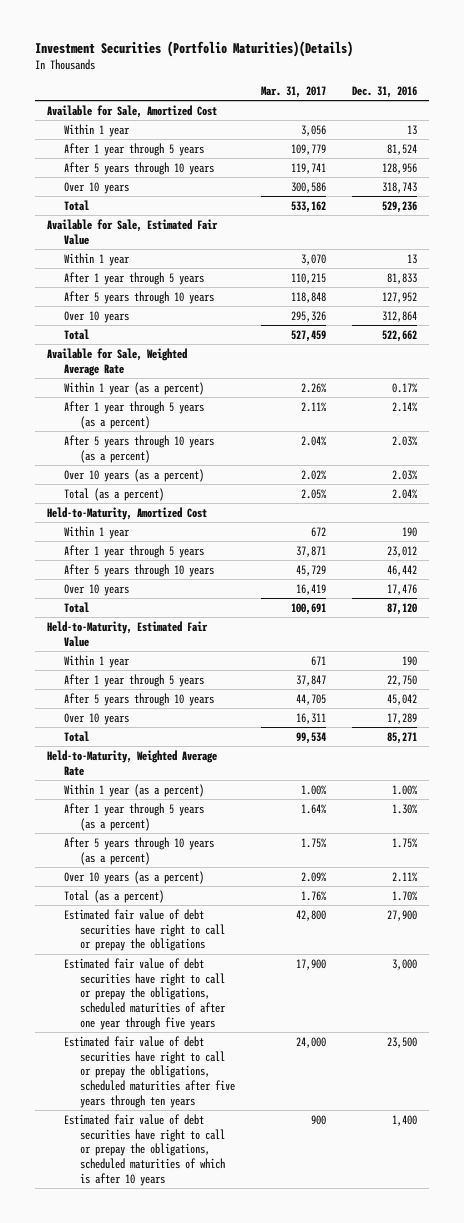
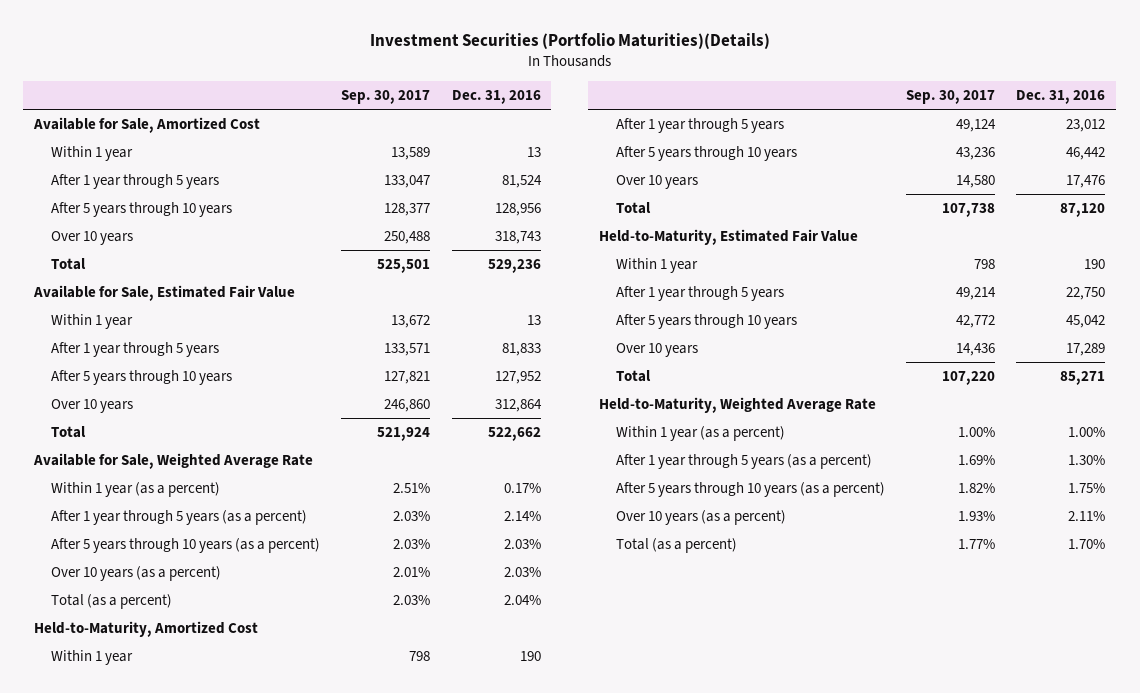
- | Mar. 31, 2017 | Dec. 31, 2016
+ | Sep. 30, 2017 | Dec. 31, 2016
- Estimated fair value of debt securities have right to call or prepay the obligations | 42,800 | 27,900
- Estimated fair value of debt securities have right to call or prepay the obligations, scheduled maturities of after one year through five years | 17,900 | 3,000
- Estimated fair value of debt securities have right to call or prepay the obligations, scheduled maturities after five years through ten years | 24,000 | 23,500
- Estimated fair value of debt securities have right to call or prepay the obligations, scheduled maturities of which is after 10 years | 900 | 1,400

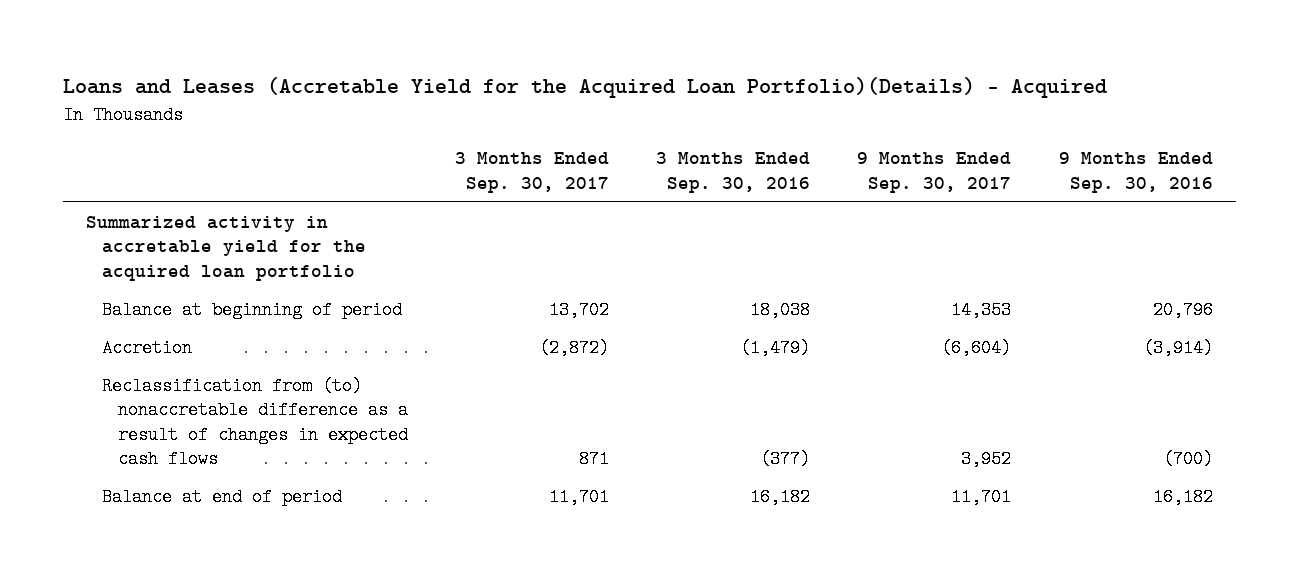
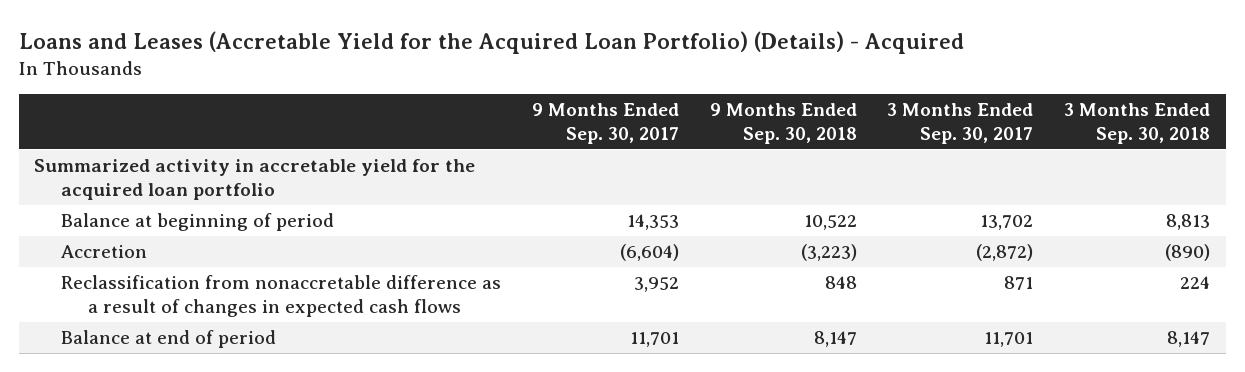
- Loans and Leases (Accretable Yield for the Acquired Loan Portfolio)(Details) - Acquired
+ Loans and Leases (Accretable Yield for the Acquired Loan Portfolio) (Details) - Acquired
- | 3 Months Ended Sep. 30, 2017 | 3 Months Ended Sep. 30, 2016 | 9 Months Ended Sep. 30, 2017 | 9 Months Ended Sep. 30, 2016
+ | 9 Months Ended Sep. 30, 2017 | 9 Months Ended Sep. 30, 2018 | 3 Months Ended Sep. 30, 2017 | 3 Months Ended Sep. 30, 2018
- Reclassification from (to) nonaccretable difference as a result of changes in expected cash flows | 871 | (377) | 3,952 | (700)
+ Reclassification from nonaccretable difference as a result of changes in expected cash flows | 3,952 | 848 | 871 | 224

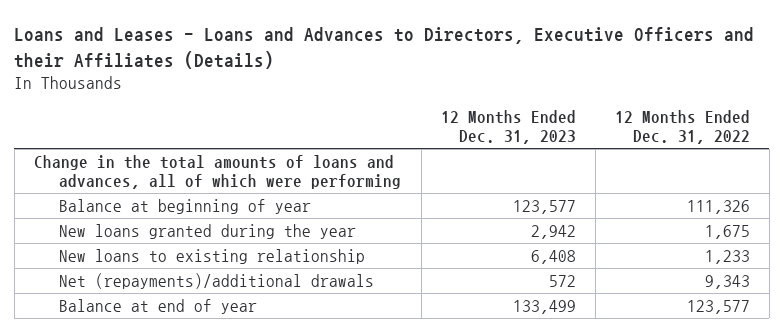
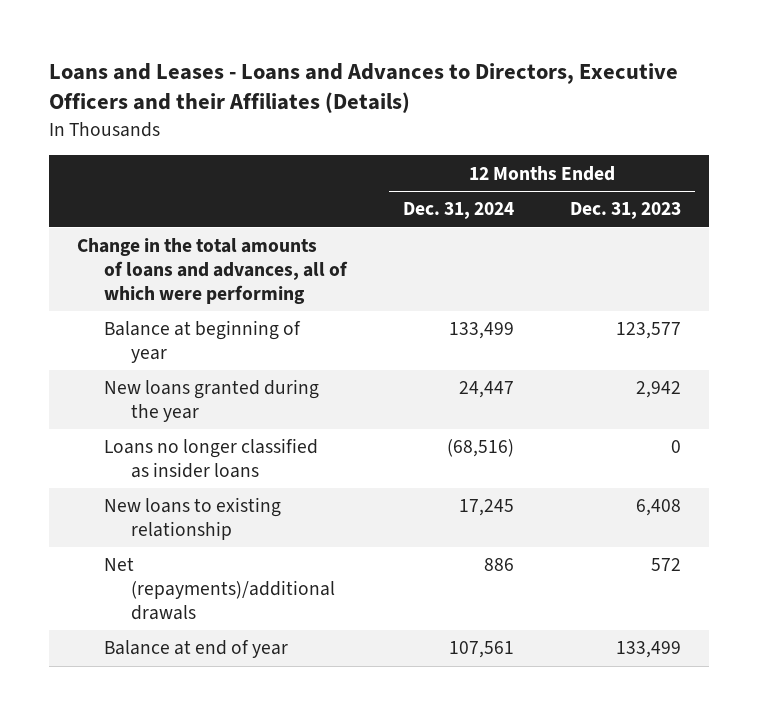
- | 12 Months Ended Dec. 31, 2023 | 12 Months Ended Dec. 31, 2022
+ | 12 Months Ended Dec. 31, 2024 | 12 Months Ended Dec. 31, 2023
+ Loans no longer classified as insider loans | (68,516) | 0

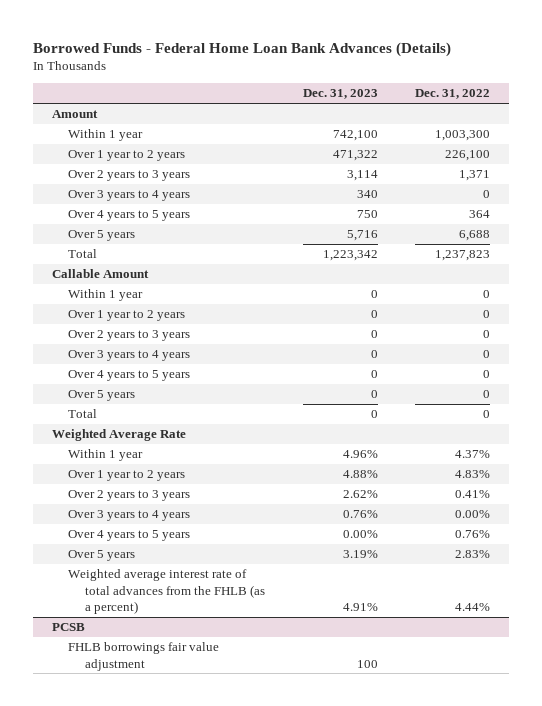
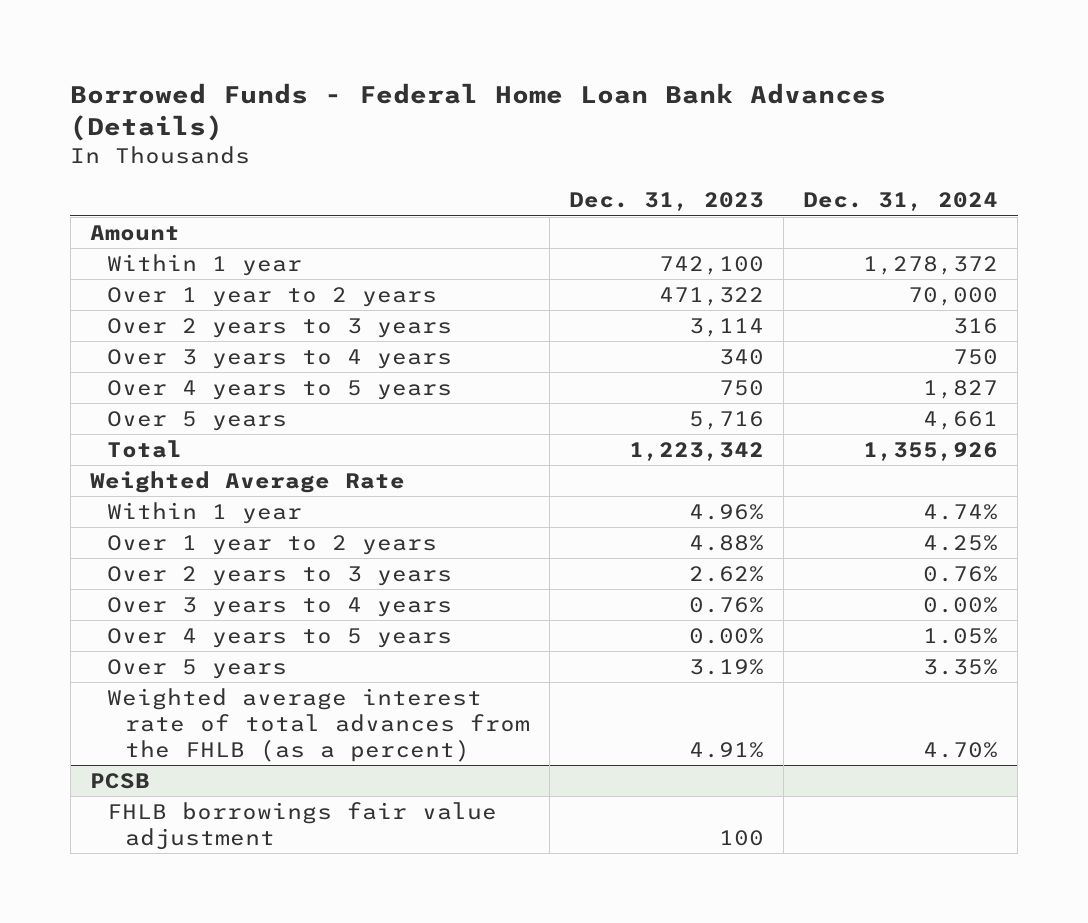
- | Dec. 31, 2023 | Dec. 31, 2022
+ | Dec. 31, 2023 | Dec. 31, 2024
- Callable Amount
- Within 1 year | 0 | 0
- Over 1 year to 2 years | 0 | 0
- Over 2 years to 3 years | 0 | 0
- Over 3 years to 4 years | 0 | 0
- Over 4 years to 5 years | 0 | 0
- Over 5 years | 0 | 0
- Total | 0 | 0

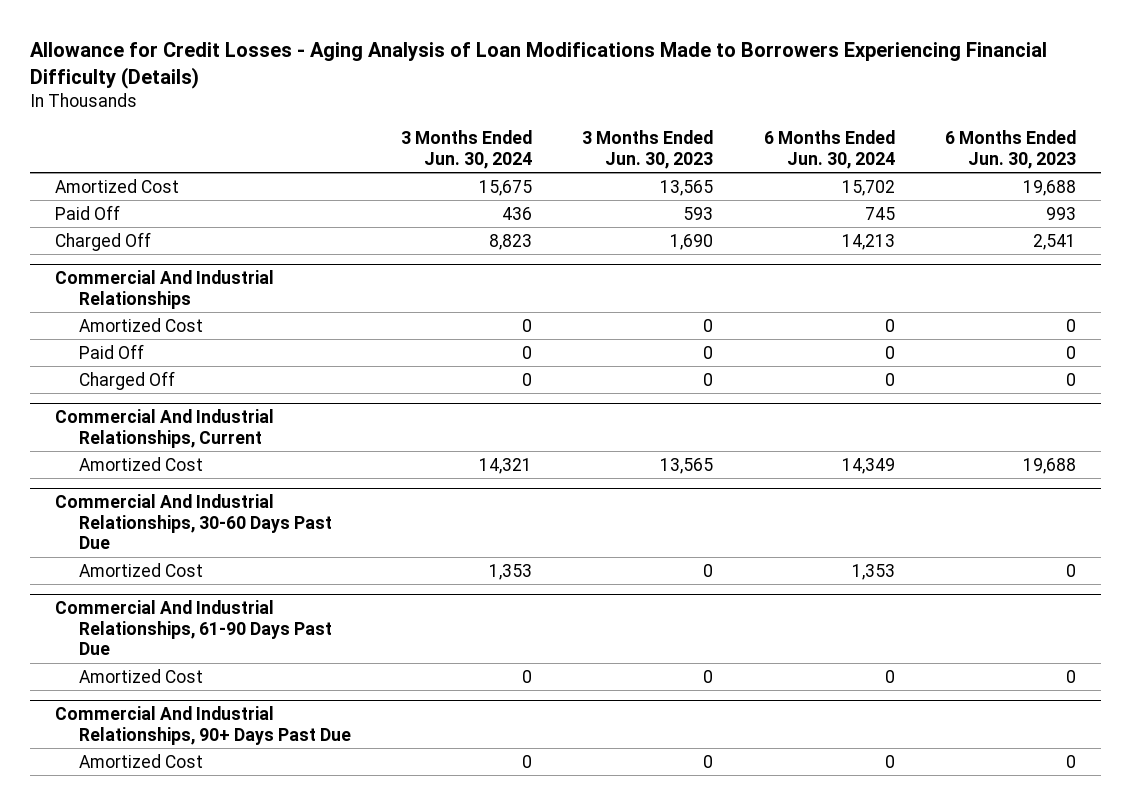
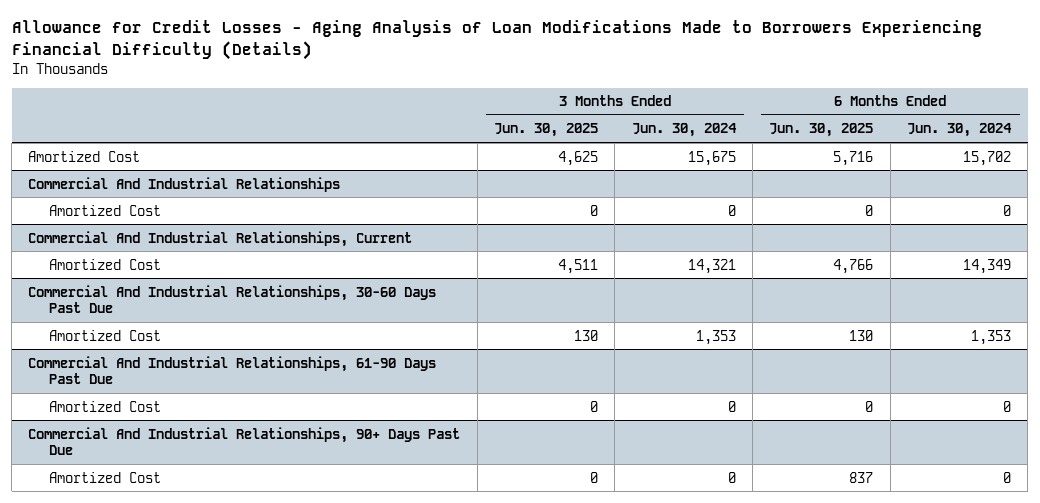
- | 3 Months Ended Jun. 30, 2024 | 3 Months Ended Jun. 30, 2023 | 6 Months Ended Jun. 30, 2024 | 6 Months Ended Jun. 30, 2023
+ | 3 Months Ended Jun. 30, 2025 | 3 Months Ended Jun. 30, 2024 | 6 Months Ended Jun. 30, 2025 | 6 Months Ended Jun. 30, 2024
- Paid Off | 436 | 593 | 745 | 993
- Charged Off | 8,823 | 1,690 | 14,213 | 2,541
@ Commercial And Industrial Relationships
- Paid Off | 0 | 0 | 0 | 0
- Charged Off | 0 | 0 | 0 | 0

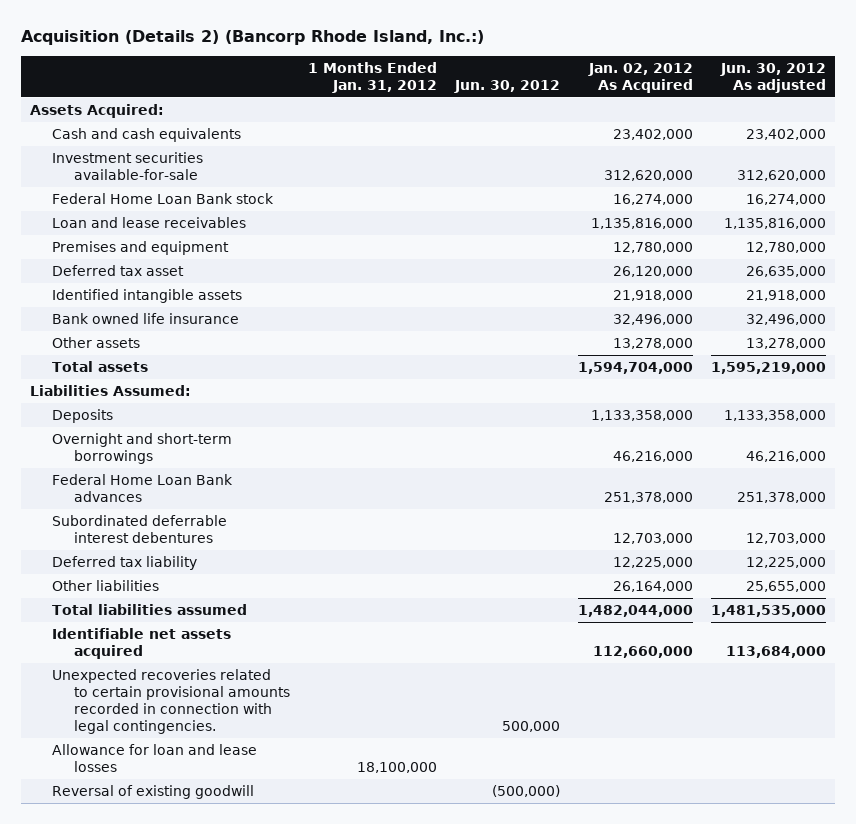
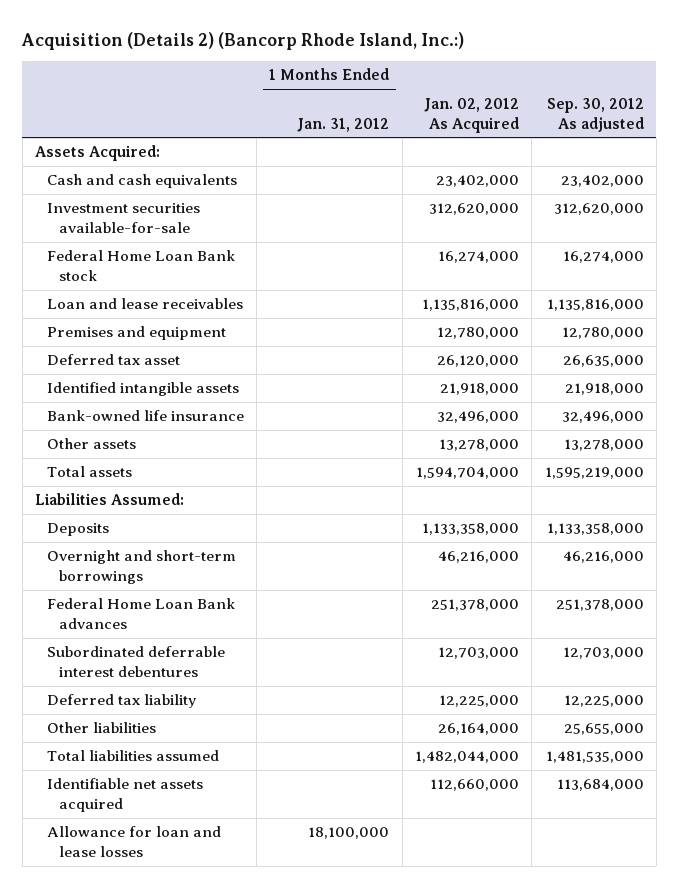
- | 1 Months Ended Jan. 31, 2012 | Jun. 30, 2012 | Jan. 02, 2012 As Acquired | Jun. 30, 2012 As adjusted
+ | 1 Months Ended Jan. 31, 2012 | Jan. 02, 2012 As Acquired | Sep. 30, 2012 As adjusted
- Bank owned life insurance | | | 32,496,000 | 32,496,000
+ Bank-owned life insurance | | 32,496,000 | 32,496,000
- Unexpected recoveries related to certain provisional amounts recorded in connection with legal contingencies. | | 500,000 | |
- Reversal of existing goodwill | | (500,000) | |

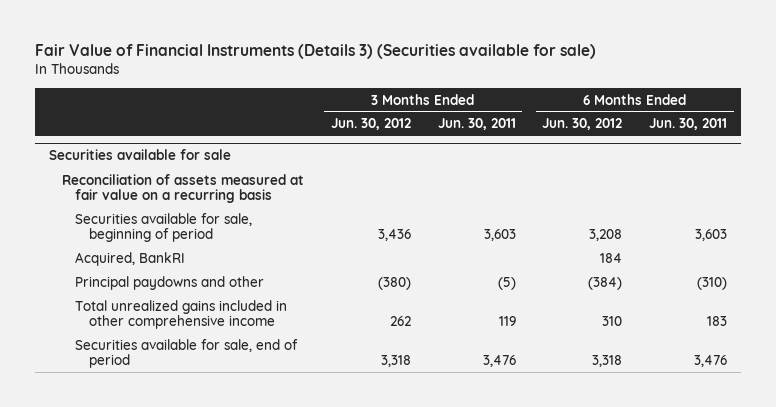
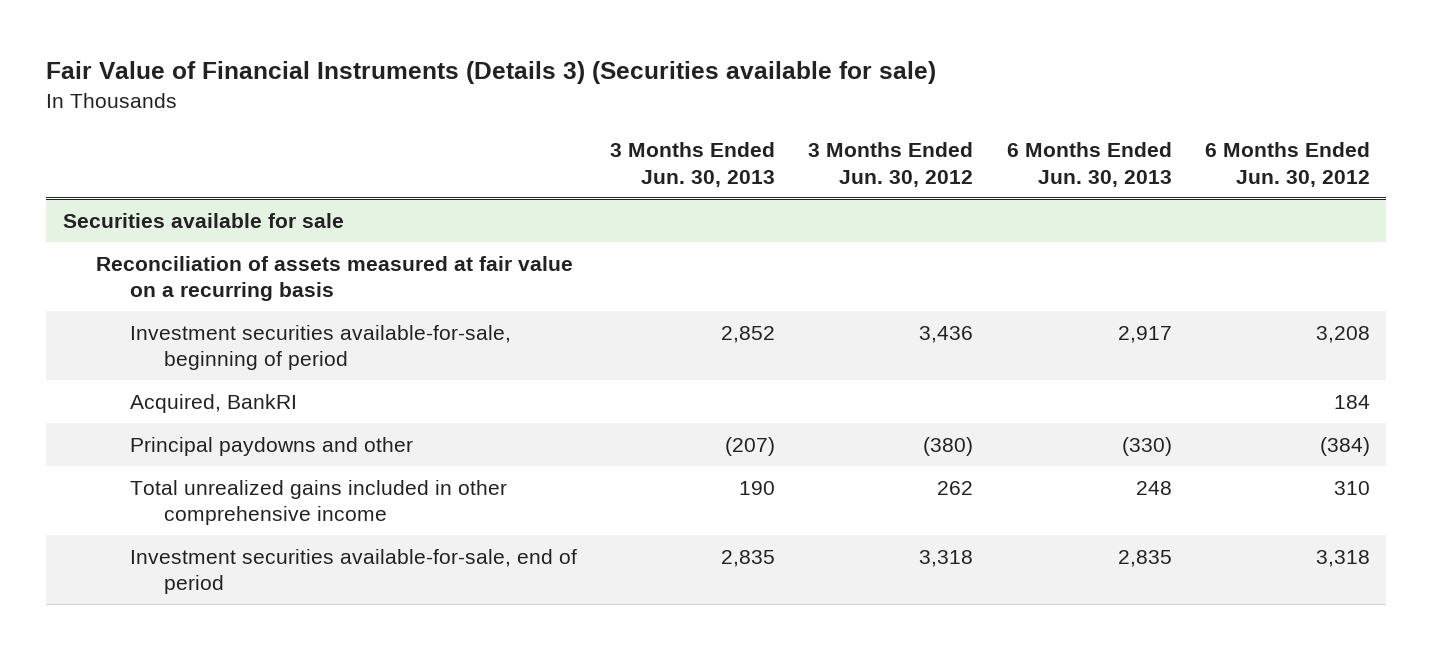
- | 3 Months Ended Jun. 30, 2012 | 3 Months Ended Jun. 30, 2011 | 6 Months Ended Jun. 30, 2012 | 6 Months Ended Jun. 30, 2011
+ | 3 Months Ended Jun. 30, 2013 | 3 Months Ended Jun. 30, 2012 | 6 Months Ended Jun. 30, 2013 | 6 Months Ended Jun. 30, 2012
@ Securities available for sale
- Securities available for sale, beginning of period | 3,436 | 3,603 | 3,208 | 3,603
+ Investment securities available-for-sale, beginning of period | 2,852 | 3,436 | 2,917 | 3,208
- Securities available for sale, end of period | 3,318 | 3,476 | 3,318 | 3,476
+ Investment securities available-for-sale, end of period | 2,835 | 3,318 | 2,835 | 3,318

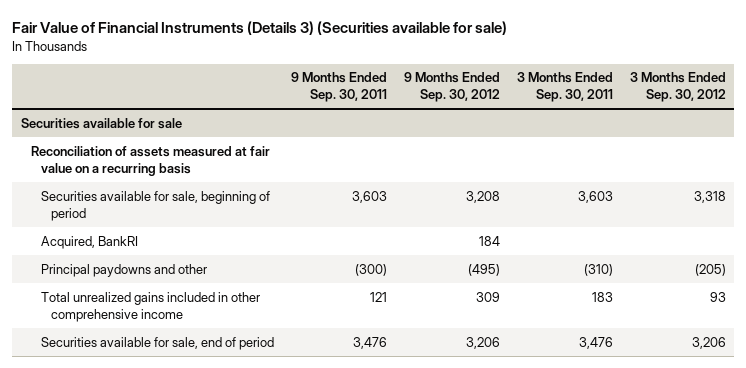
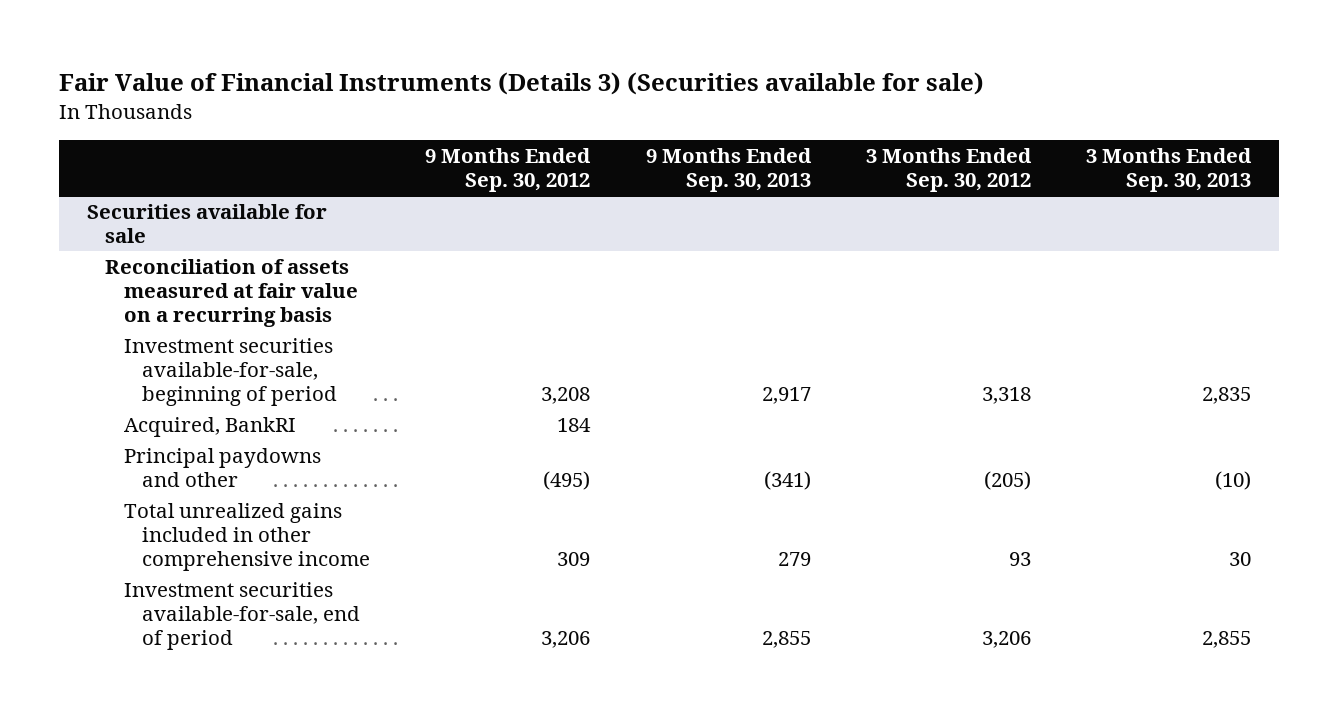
- | 9 Months Ended Sep. 30, 2011 | 9 Months Ended Sep. 30, 2012 | 3 Months Ended Sep. 30, 2011 | 3 Months Ended Sep. 30, 2012
+ | 9 Months Ended Sep. 30, 2012 | 9 Months Ended Sep. 30, 2013 | 3 Months Ended Sep. 30, 2012 | 3 Months Ended Sep. 30, 2013
@ Securities available for sale
- Securities available for sale, beginning of period | 3,603 | 3,208 | 3,603 | 3,318
+ Investment securities available-for-sale, beginning of period | 3,208 | 2,917 | 3,318 | 2,835
- Securities available for sale, end of period | 3,476 | 3,206 | 3,476 | 3,206
+ Investment securities available-for-sale, end of period | 3,206 | 2,855 | 3,206 | 2,855

